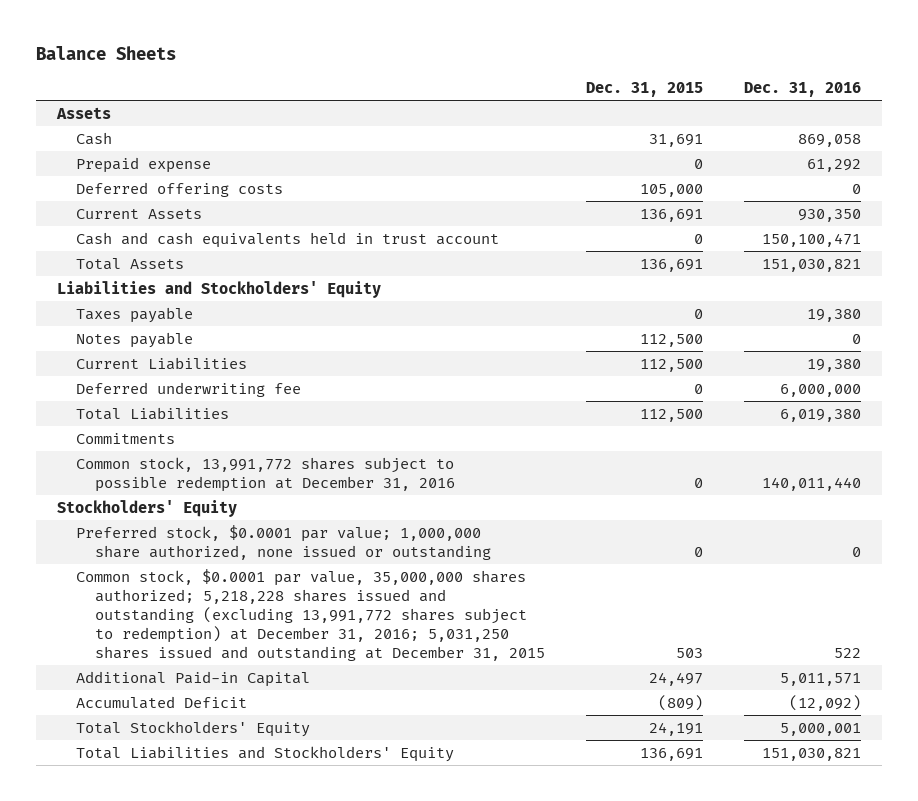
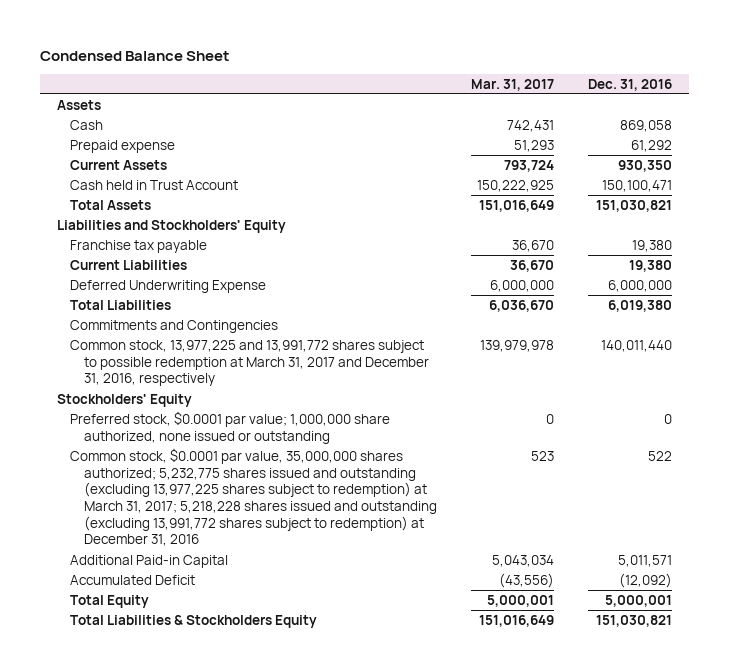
- Balance Sheets
+ Condensed Balance Sheet
- | Dec. 31, 2015 | Dec. 31, 2016
+ | Mar. 31, 2017 | Dec. 31, 2016
- Deferred offering costs | 105,000 | 0
- Cash and cash equivalents held in trust account | 0 | 150,100,471
+ Cash held in Trust Account | 150,222,925 | 150,100,471
- Taxes payable | 0 | 19,380
- Notes payable | 112,500 | 0
+ Franchise tax payable | 36,670 | 19,380
- Deferred underwriting fee | 0 | 6,000,000
+ Deferred Underwriting Expense | 6,000,000 | 6,000,000
- Commitments
- Common stock, 13,991,772 shares subject to possible redemption at December 31, 2016 | 0 | 140,011,440
+ Commitments and Contingencies
+ Common stock, 13,977,225 and 13,991,772 shares subject to possible redemption at March 31, 2017 and December 31, 2016, respectively | 139,979,978 | 140,011,440
- Common stock, $0.0001 par value, 35,000,000 shares authorized; 5,218,228 shares issued and outstanding (excluding 13,991,772 shares subject to redemption) at December 31, 2016; 5,031,250 shares issued and outstanding at December 31, 2015 | 503 | 522
+ Common stock, $0.0001 par value, 35,000,000 shares authorized; 5,232,775 shares issued and outstanding (excluding 13,977,225 shares subject to redemption) at March 31, 2017; 5,218,228 shares issued and outstanding (excluding 13,991,772 shares subject to redemption) at December 31, 2016 | 523 | 522
- Total Stockholders' Equity | 24,191 | 5,000,001
- Total Liabilities and Stockholders' Equity | 136,691 | 151,030,821
+ Total Equity | 5,000,001 | 5,000,001
+ Total Liabilities & Stockholders Equity | 151,016,649 | 151,030,821

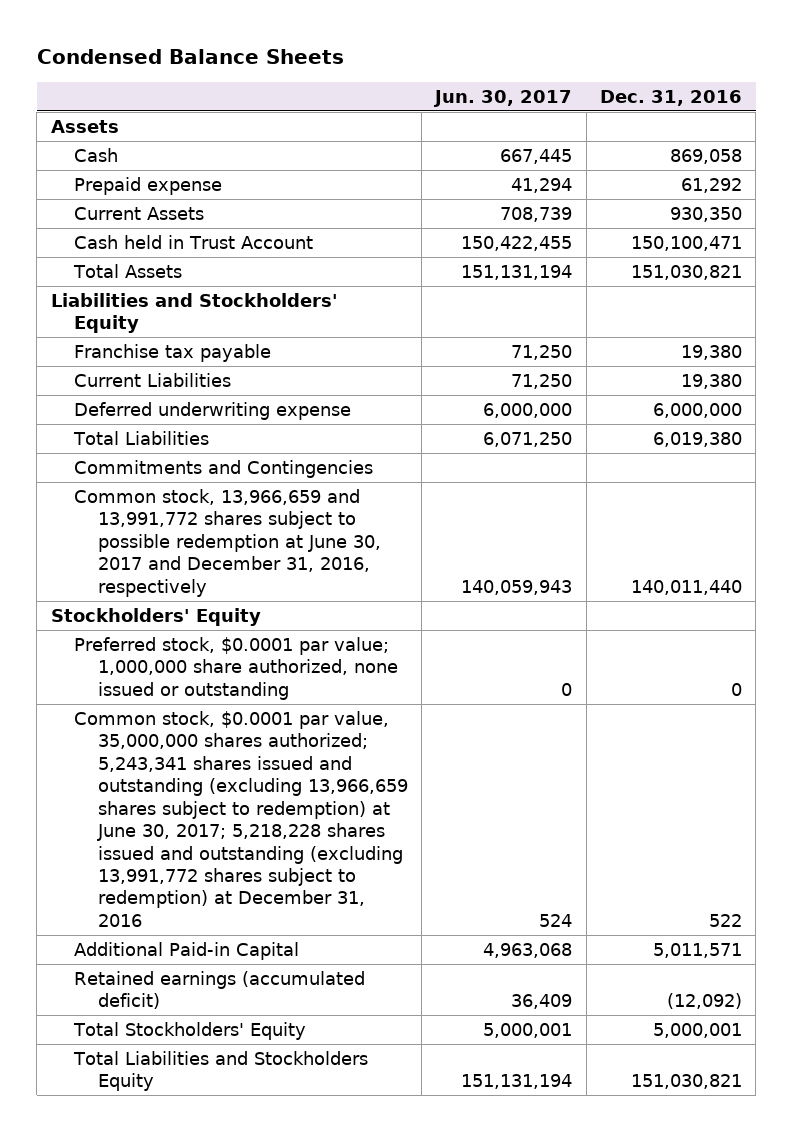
- Condensed Balance Sheet
+ Condensed Balance Sheets
- | Mar. 31, 2017 | Dec. 31, 2016
+ | Jun. 30, 2017 | Dec. 31, 2016
- Deferred Underwriting Expense | 6,000,000 | 6,000,000
+ Deferred underwriting expense | 6,000,000 | 6,000,000
- Common stock, 13,977,225 and 13,991,772 shares subject to possible redemption at March 31, 2017 and December 31, 2016, respectively | 139,979,978 | 140,011,440
+ Common stock, 13,966,659 and 13,991,772 shares subject to possible redemption at June 30, 2017 and December 31, 2016, respectively | 140,059,943 | 140,011,440
- Common stock, $0.0001 par value, 35,000,000 shares authorized; 5,232,775 shares issued and outstanding (excluding 13,977,225 shares subject to redemption) at March 31, 2017; 5,218,228 shares issued and outstanding (excluding 13,991,772 shares subject to redemption) at December 31, 2016 | 523 | 522
+ Common stock, $0.0001 par value, 35,000,000 shares authorized; 5,243,341 shares issued and outstanding (excluding 13,966,659 shares subject to redemption) at June 30, 2017; 5,218,228 shares issued and outstanding (excluding 13,991,772 shares subject to redemption) at December 31, 2016 | 524 | 522
- Accumulated Deficit | (43,556) | (12,092)
- Total Equity | 5,000,001 | 5,000,001
- Total Liabilities & Stockholders Equity | 151,016,649 | 151,030,821
+ Retained earnings (accumulated deficit) | 36,409 | (12,092)
+ Total Stockholders' Equity | 5,000,001 | 5,000,001
+ Total Liabilities and Stockholders Equity | 151,131,194 | 151,030,821

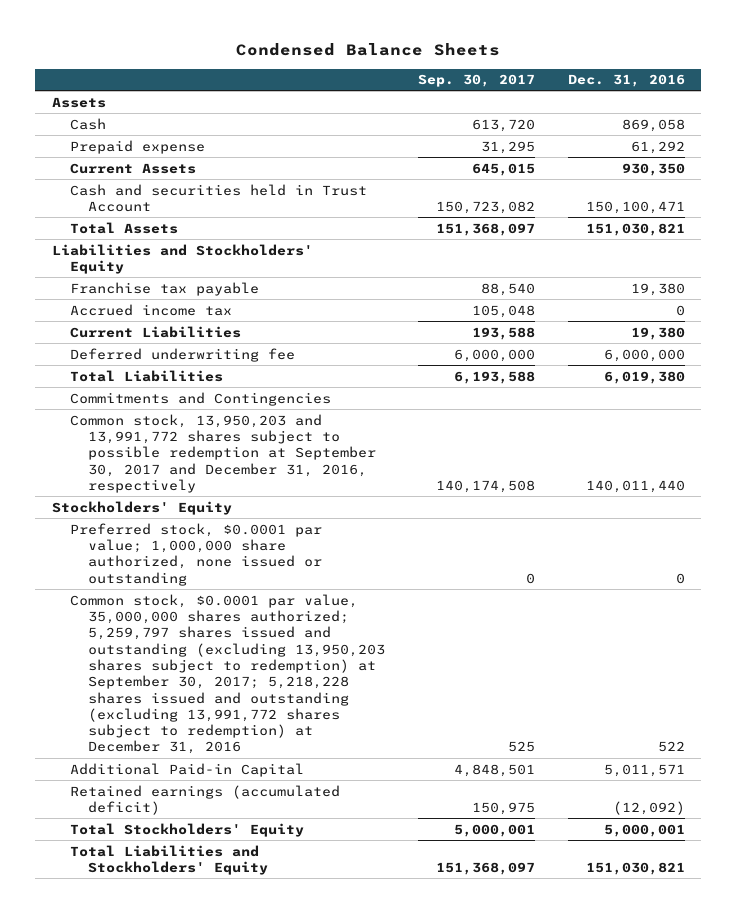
- | Jun. 30, 2017 | Dec. 31, 2016
+ | Sep. 30, 2017 | Dec. 31, 2016
- Cash held in Trust Account | 150,422,455 | 150,100,471
+ Cash and securities held in Trust Account | 150,723,082 | 150,100,471
+ Accrued income tax | 105,048 | 0
- Deferred underwriting expense | 6,000,000 | 6,000,000
+ Deferred underwriting fee | 6,000,000 | 6,000,000
- Common stock, 13,966,659 and 13,991,772 shares subject to possible redemption at June 30, 2017 and December 31, 2016, respectively | 140,059,943 | 140,011,440
+ Common stock, 13,950,203 and 13,991,772 shares subject to possible redemption at September 30, 2017 and December 31, 2016, respectively | 140,174,508 | 140,011,440
- Common stock, $0.0001 par value, 35,000,000 shares authorized; 5,243,341 shares issued and outstanding (excluding 13,966,659 shares subject to redemption) at June 30, 2017; 5,218,228 shares issued and outstanding (excluding 13,991,772 shares subject to redemption) at December 31, 2016 | 524 | 522
+ Common stock, $0.0001 par value, 35,000,000 shares authorized; 5,259,797 shares issued and outstanding (excluding 13,950,203 shares subject to redemption) at September 30, 2017; 5,218,228 shares issued and outstanding (excluding 13,991,772 shares subject to redemption) at December 31, 2016 | 525 | 522
- Total Liabilities and Stockholders Equity | 151,131,194 | 151,030,821
+ Total Liabilities and Stockholders' Equity | 151,368,097 | 151,030,821

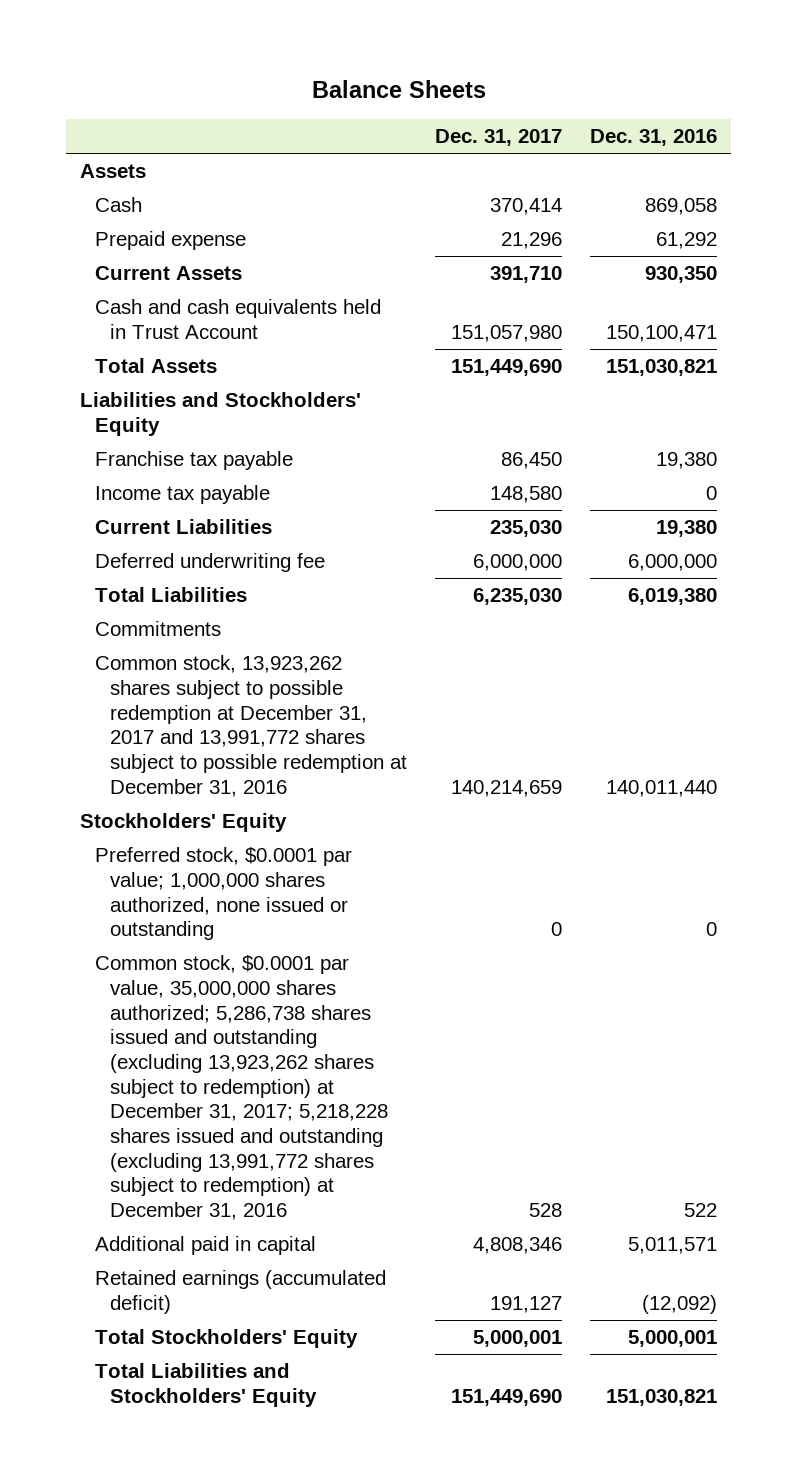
- Condensed Balance Sheets
+ Balance Sheets
- | Sep. 30, 2017 | Dec. 31, 2016
+ | Dec. 31, 2017 | Dec. 31, 2016
- Cash and securities held in Trust Account | 150,723,082 | 150,100,471
+ Cash and cash equivalents held in Trust Account | 151,057,980 | 150,100,471
- Accrued income tax | 105,048 | 0
+ Income tax payable | 148,580 | 0
- Commitments and Contingencies
- Common stock, 13,950,203 and 13,991,772 shares subject to possible redemption at September 30, 2017 and December 31, 2016, respectively | 140,174,508 | 140,011,440
+ Commitments
+ Common stock, 13,923,262 shares subject to possible redemption at December 31, 2017 and 13,991,772 shares subject to possible redemption at December 31, 2016 | 140,214,659 | 140,011,440
- Preferred stock, $0.0001 par value; 1,000,000 share authorized, none issued or outstanding | 0 | 0
- Common stock, $0.0001 par value, 35,000,000 shares authorized; 5,259,797 shares issued and outstanding (excluding 13,950,203 shares subject to redemption) at September 30, 2017; 5,218,228 shares issued and outstanding (excluding 13,991,772 shares subject to redemption) at December 31, 2016 | 525 | 522
- Additional Paid-in Capital | 4,848,501 | 5,011,571
+ Preferred stock, $0.0001 par value; 1,000,000 shares authorized, none issued or outstanding | 0 | 0
+ Common stock, $0.0001 par value, 35,000,000 shares authorized; 5,286,738 shares issued and outstanding (excluding 13,923,262 shares subject to redemption) at December 31, 2017; 5,218,228 shares issued and outstanding (excluding 13,991,772 shares subject to redemption) at December 31, 2016 | 528 | 522
+ Additional paid in capital | 4,808,346 | 5,011,571

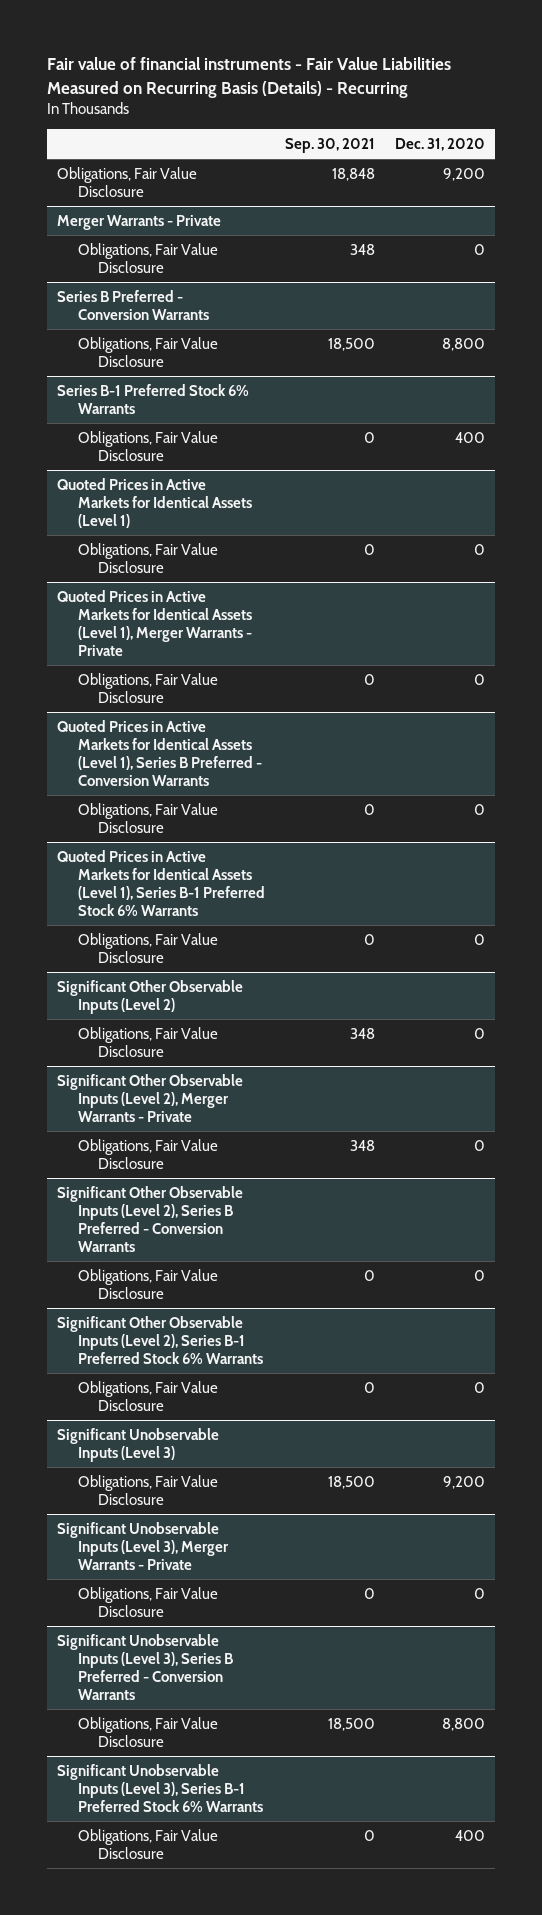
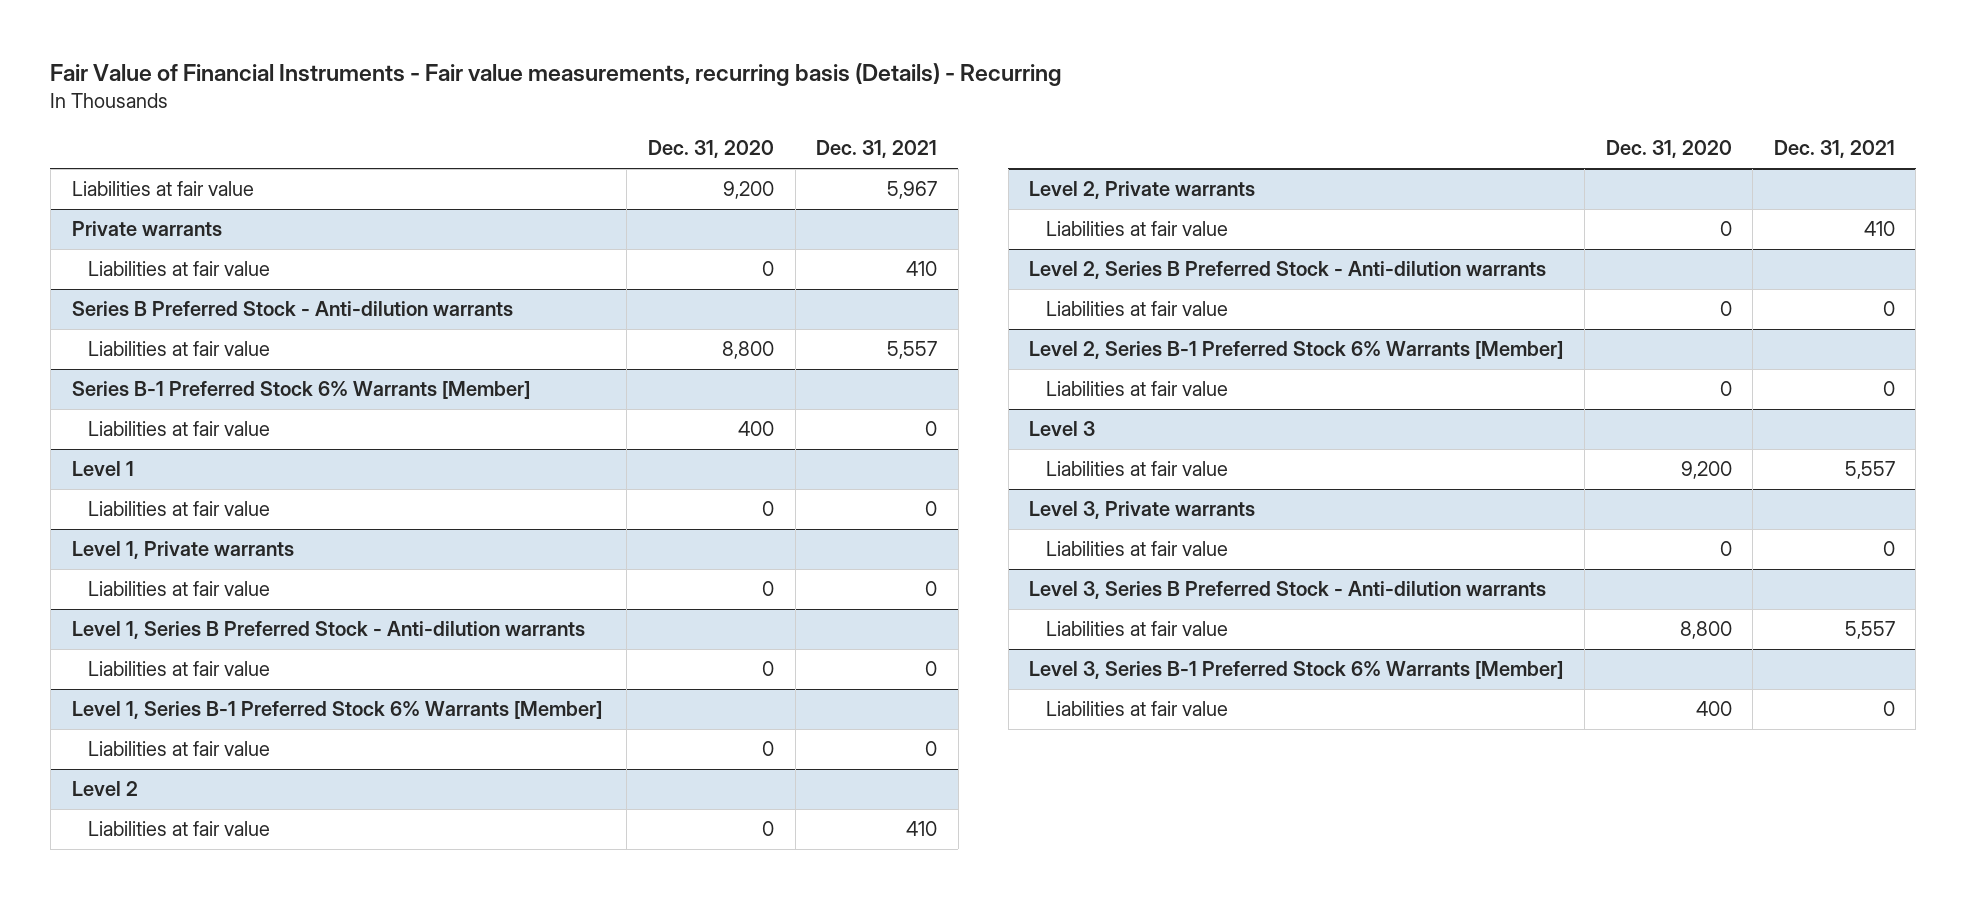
- Fair value of financial instruments - Fair Value Liabilities Measured on Recurring Basis (Details) - Recurring
+ Fair Value of Financial Instruments - Fair value measurements, recurring basis (Details) - Recurring
- | Sep. 30, 2021 | Dec. 31, 2020
+ | Dec. 31, 2020 | Dec. 31, 2021
- Obligations, Fair Value Disclosure | 18,848 | 9,200
- Merger Warrants - Private
- Obligations, Fair Value Disclosure | 348 | 0
- Series B Preferred - Conversion Warrants
- Obligations, Fair Value Disclosure | 18,500 | 8,800
- Series B-1 Preferred Stock 6% Warrants
- Obligations, Fair Value Disclosure | 0 | 400
- Quoted Prices in Active Markets for Identical Assets (Level 1)
- Obligations, Fair Value Disclosure | 0 | 0
- Quoted Prices in Active Markets for Identical Assets (Level 1), Merger Warrants - Private
- Obligations, Fair Value Disclosure | 0 | 0
- Quoted Prices in Active Markets for Identical Assets (Level 1), Series B Preferred - Conversion Warrants
- Obligations, Fair Value Disclosure | 0 | 0
- Quoted Prices in Active Markets for Identical Assets (Level 1), Series B-1 Preferred Stock 6% Warrants
- Obligations, Fair Value Disclosure | 0 | 0
- Significant Other Observable Inputs (Level 2)
- Obligations, Fair Value Disclosure | 348 | 0
- Significant Other Observable Inputs (Level 2), Merger Warrants - Private
- Obligations, Fair Value Disclosure | 348 | 0
- Significant Other Observable Inputs (Level 2), Series B Preferred - Conversion Warrants
- Obligations, Fair Value Disclosure | 0 | 0
- Significant Other Observable Inputs (Level 2), Series B-1 Preferred Stock 6% Warrants
- Obligations, Fair Value Disclosure | 0 | 0
- Significant Unobservable Inputs (Level 3)
- Obligations, Fair Value Disclosure | 18,500 | 9,200
- Significant Unobservable Inputs (Level 3), Merger Warrants - Private
- Obligations, Fair Value Disclosure | 0 | 0
- Significant Unobservable Inputs (Level 3), Series B Preferred - Conversion Warrants
- Obligations, Fair Value Disclosure | 18,500 | 8,800
- Significant Unobservable Inputs (Level 3), Series B-1 Preferred Stock 6% Warrants
- Obligations, Fair Value Disclosure | 0 | 400
+ Liabilities at fair value | 9,200 | 5,967
+ Private warrants
+ Liabilities at fair value | 0 | 410
+ Series B Preferred Stock - Anti-dilution warrants
+ Liabilities at fair value | 8,800 | 5,557
+ Series B-1 Preferred Stock 6% Warrants [Member]
+ Liabilities at fair value | 400 | 0
+ Level 1
+ Liabilities at fair value | 0 | 0
+ Level 1, Private warrants
+ Liabilities at fair value | 0 | 0
+ Level 1, Series B Preferred Stock - Anti-dilution warrants
+ Liabilities at fair value | 0 | 0
+ Level 1, Series B-1 Preferred Stock 6% Warrants [Member]
+ Liabilities at fair value | 0 | 0
+ Level 2
+ Liabilities at fair value | 0 | 410
+ Level 2, Private warrants
+ Liabilities at fair value | 0 | 410
+ Level 2, Series B Preferred Stock - Anti-dilution warrants
+ Liabilities at fair value | 0 | 0
+ Level 2, Series B-1 Preferred Stock 6% Warrants [Member]
+ Liabilities at fair value | 0 | 0
+ Level 3
+ Liabilities at fair value | 9,200 | 5,557
+ Level 3, Private warrants
+ Liabilities at fair value | 0 | 0
+ Level 3, Series B Preferred Stock - Anti-dilution warrants
+ Liabilities at fair value | 8,800 | 5,557
+ Level 3, Series B-1 Preferred Stock 6% Warrants [Member]
+ Liabilities at fair value | 400 | 0

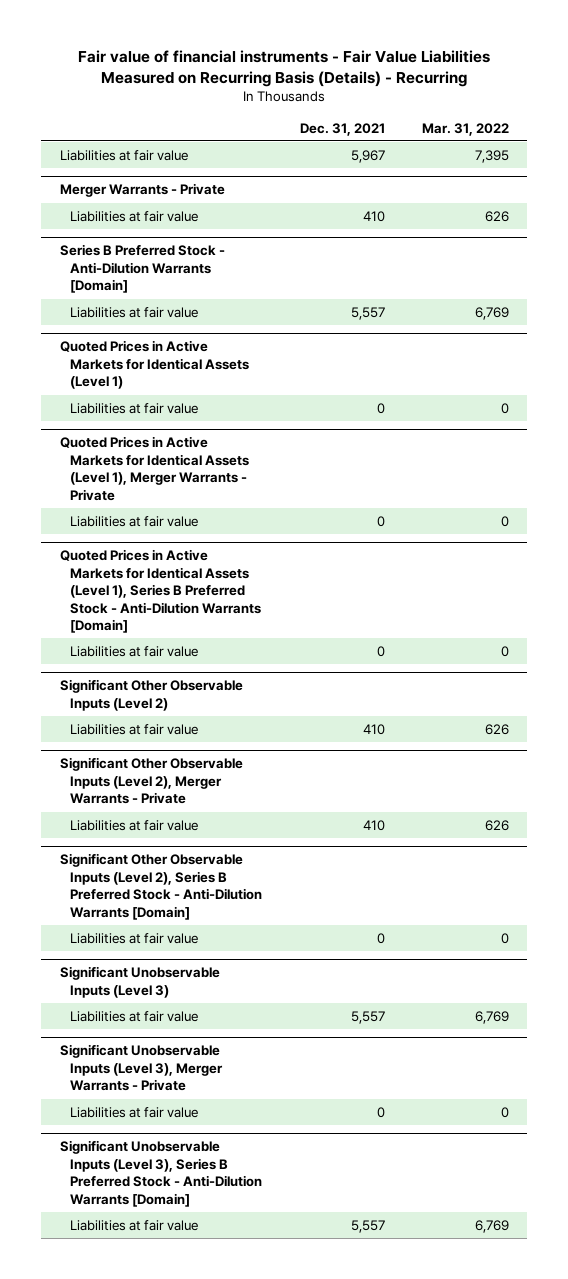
- Fair Value of Financial Instruments - Fair value measurements, recurring basis (Details) - Recurring
+ Fair value of financial instruments - Fair Value Liabilities Measured on Recurring Basis (Details) - Recurring
- | Dec. 31, 2020 | Dec. 31, 2021
+ | Dec. 31, 2021 | Mar. 31, 2022
- Private warrants
+ Merger Warrants - Private
- Series B Preferred Stock - Anti-dilution warrants
+ Series B Preferred Stock - Anti-Dilution Warrants [Domain]
- Series B-1 Preferred Stock 6% Warrants [Member]
- Liabilities at fair value | 400 | 0
- Level 1
- Liabilities at fair value | 0 | 0
- Level 1, Private warrants
+ Quoted Prices in Active Markets for Identical Assets (Level 1)
- Level 1, Series B Preferred Stock - Anti-dilution warrants
+ Quoted Prices in Active Markets for Identical Assets (Level 1), Merger Warrants - Private
- Level 1, Series B-1 Preferred Stock 6% Warrants [Member]
+ Quoted Prices in Active Markets for Identical Assets (Level 1), Series B Preferred Stock - Anti-Dilution Warrants [Domain]
- Level 2
+ Significant Other Observable Inputs (Level 2)
- Level 2, Private warrants
+ Significant Other Observable Inputs (Level 2), Merger Warrants - Private
- Level 2, Series B Preferred Stock - Anti-dilution warrants
- Liabilities at fair value | 0 | 0
- Level 2, Series B-1 Preferred Stock 6% Warrants [Member]
+ Significant Other Observable Inputs (Level 2), Series B Preferred Stock - Anti-Dilution Warrants [Domain]
- Level 3
+ Significant Unobservable Inputs (Level 3)
- Level 3, Private warrants
+ Significant Unobservable Inputs (Level 3), Merger Warrants - Private
- Level 3, Series B Preferred Stock - Anti-dilution warrants
+ Significant Unobservable Inputs (Level 3), Series B Preferred Stock - Anti-Dilution Warrants [Domain]
- Level 3, Series B-1 Preferred Stock 6% Warrants [Member]
- Liabilities at fair value | 400 | 0

